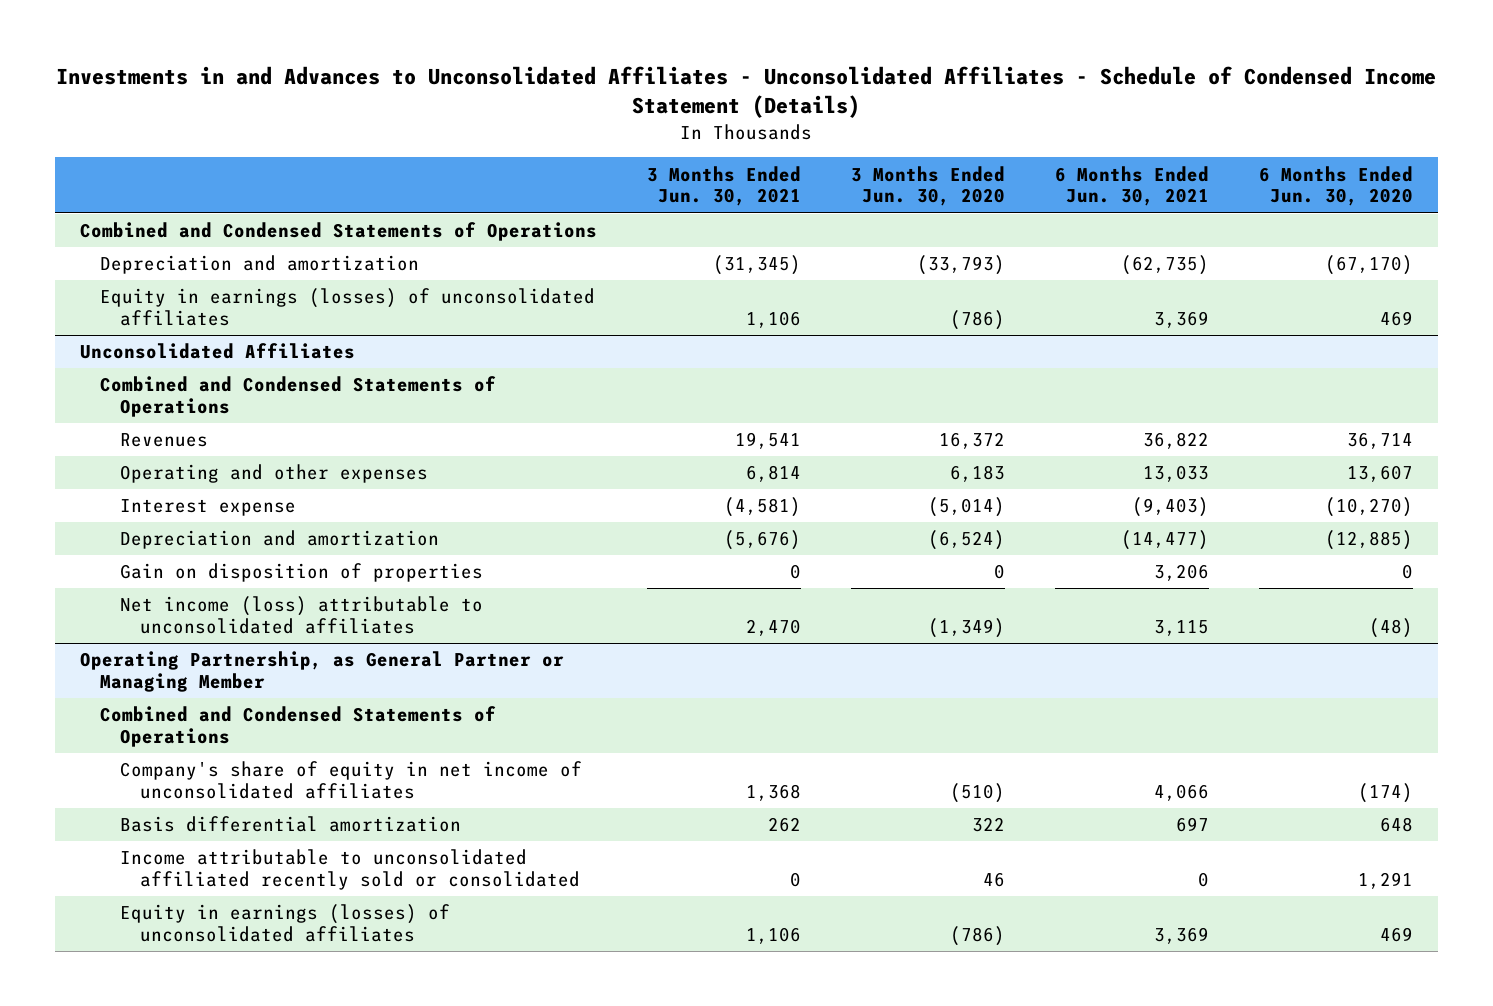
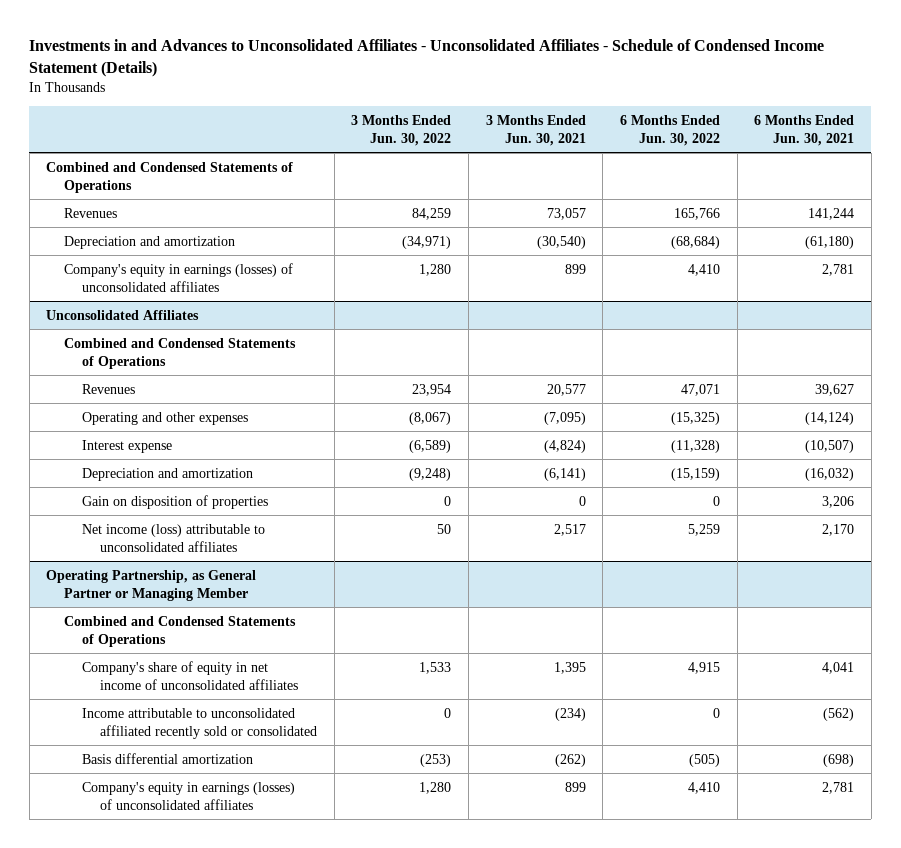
- | 3 Months Ended Jun. 30, 2021 | 3 Months Ended Jun. 30, 2020 | 6 Months Ended Jun. 30, 2021 | 6 Months Ended Jun. 30, 2020
+ | 3 Months Ended Jun. 30, 2022 | 3 Months Ended Jun. 30, 2021 | 6 Months Ended Jun. 30, 2022 | 6 Months Ended Jun. 30, 2021
- Depreciation and amortization | (31,345) | (33,793) | (62,735) | (67,170)
- Equity in earnings (losses) of unconsolidated affiliates | 1,106 | (786) | 3,369 | 469
+ Revenues | 84,259 | 73,057 | 165,766 | 141,244
+ Depreciation and amortization | (34,971) | (30,540) | (68,684) | (61,180)
+ Company's equity in earnings (losses) of unconsolidated affiliates | 1,280 | 899 | 4,410 | 2,781
@ Unconsolidated Affiliates
- Revenues | 19,541 | 16,372 | 36,822 | 36,714
- Operating and other expenses | 6,814 | 6,183 | 13,033 | 13,607
- Interest expense | (4,581) | (5,014) | (9,403) | (10,270)
- Depreciation and amortization | (5,676) | (6,524) | (14,477) | (12,885)
+ Revenues | 23,954 | 20,577 | 47,071 | 39,627
+ Operating and other expenses | (8,067) | (7,095) | (15,325) | (14,124)
+ Interest expense | (6,589) | (4,824) | (11,328) | (10,507)
+ Depreciation and amortization | (9,248) | (6,141) | (15,159) | (16,032)
- Net income (loss) attributable to unconsolidated affiliates | 2,470 | (1,349) | 3,115 | (48)
+ Net income (loss) attributable to unconsolidated affiliates | 50 | 2,517 | 5,259 | 2,170
@ Operating Partnership, as General Partner or Managing Member
- Company's share of equity in net income of unconsolidated affiliates | 1,368 | (510) | 4,066 | (174)
- Basis differential amortization | 262 | 322 | 697 | 648
- Income attributable to unconsolidated affiliated recently sold or consolidated | 0 | 46 | 0 | 1,291
- Equity in earnings (losses) of unconsolidated affiliates | 1,106 | (786) | 3,369 | 469
+ Company's share of equity in net income of unconsolidated affiliates | 1,533 | 1,395 | 4,915 | 4,041
+ Income attributable to unconsolidated affiliated recently sold or consolidated | 0 | (234) | 0 | (562)
+ Basis differential amortization | (253) | (262) | (505) | (698)
+ Company's equity in earnings (losses) of unconsolidated affiliates | 1,280 | 899 | 4,410 | 2,781

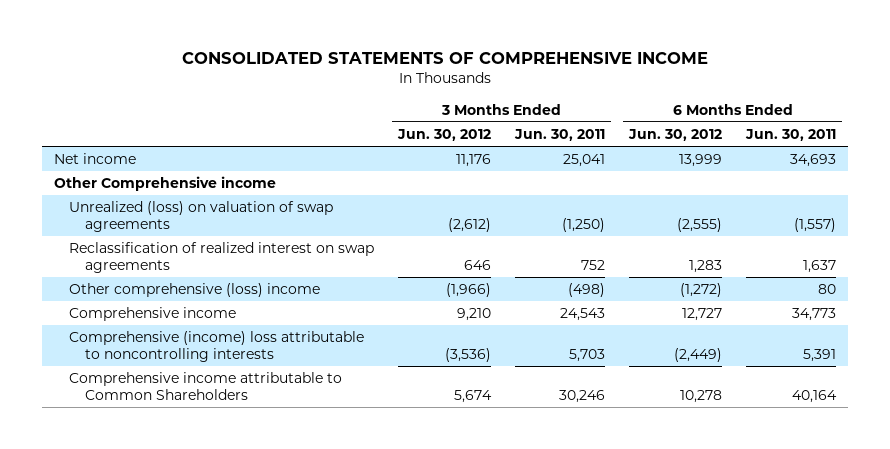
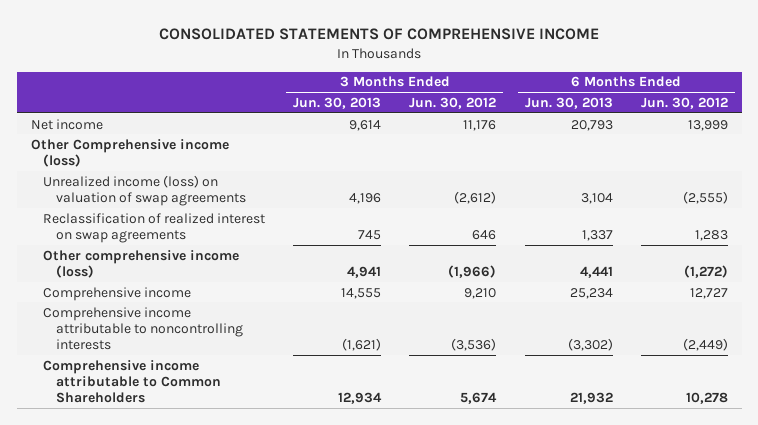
- | 3 Months Ended Jun. 30, 2012 | 3 Months Ended Jun. 30, 2011 | 6 Months Ended Jun. 30, 2012 | 6 Months Ended Jun. 30, 2011
+ | 3 Months Ended Jun. 30, 2013 | 3 Months Ended Jun. 30, 2012 | 6 Months Ended Jun. 30, 2013 | 6 Months Ended Jun. 30, 2012
- Other Comprehensive income
- Unrealized (loss) on valuation of swap agreements | (2,612) | (1,250) | (2,555) | (1,557)
+ Other Comprehensive income (loss)
+ Unrealized income (loss) on valuation of swap agreements | 4,196 | (2,612) | 3,104 | (2,555)
- Other comprehensive (loss) income | (1,966) | (498) | (1,272) | 80
+ Other comprehensive income (loss) | 4,941 | (1,966) | 4,441 | (1,272)
- Comprehensive (income) loss attributable to noncontrolling interests | (3,536) | 5,703 | (2,449) | 5,391
+ Comprehensive income attributable to noncontrolling interests | (1,621) | (3,536) | (3,302) | (2,449)

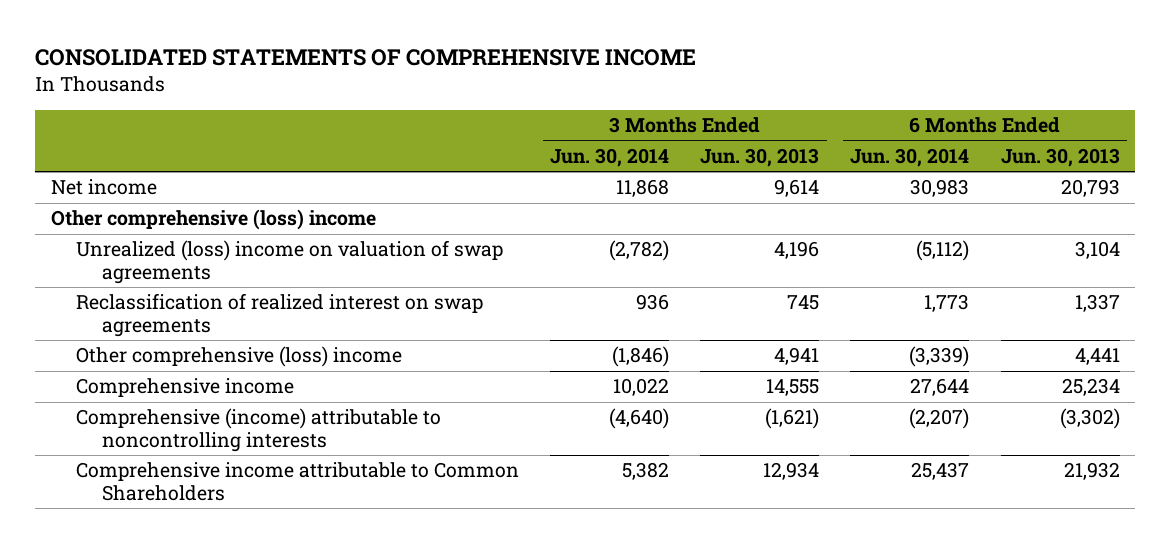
- | 3 Months Ended Jun. 30, 2013 | 3 Months Ended Jun. 30, 2012 | 6 Months Ended Jun. 30, 2013 | 6 Months Ended Jun. 30, 2012
+ | 3 Months Ended Jun. 30, 2014 | 3 Months Ended Jun. 30, 2013 | 6 Months Ended Jun. 30, 2014 | 6 Months Ended Jun. 30, 2013
- Other Comprehensive income (loss)
- Unrealized income (loss) on valuation of swap agreements | 4,196 | (2,612) | 3,104 | (2,555)
+ Other comprehensive (loss) income
+ Unrealized (loss) income on valuation of swap agreements | (2,782) | 4,196 | (5,112) | 3,104
- Other comprehensive income (loss) | 4,941 | (1,966) | 4,441 | (1,272)
+ Other comprehensive (loss) income | (1,846) | 4,941 | (3,339) | 4,441
- Comprehensive income attributable to noncontrolling interests | (1,621) | (3,536) | (3,302) | (2,449)
+ Comprehensive (income) attributable to noncontrolling interests | (4,640) | (1,621) | (2,207) | (3,302)

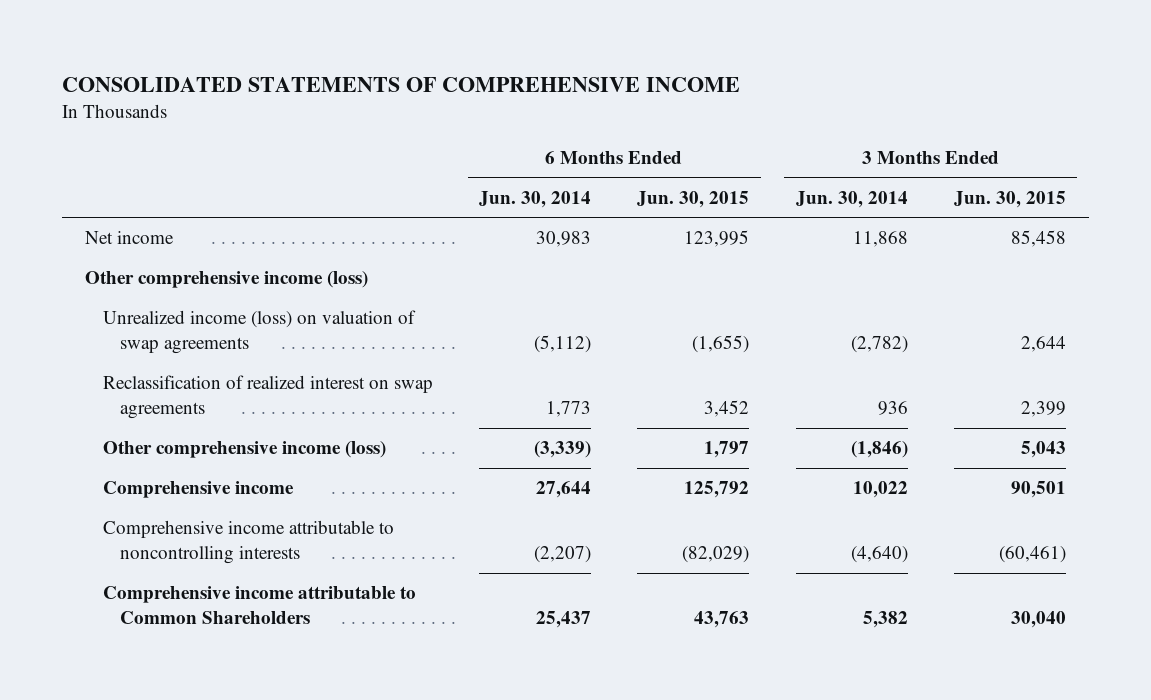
- | 3 Months Ended Jun. 30, 2014 | 3 Months Ended Jun. 30, 2013 | 6 Months Ended Jun. 30, 2014 | 6 Months Ended Jun. 30, 2013
+ | 6 Months Ended Jun. 30, 2014 | 6 Months Ended Jun. 30, 2015 | 3 Months Ended Jun. 30, 2014 | 3 Months Ended Jun. 30, 2015
- Other comprehensive (loss) income
- Unrealized (loss) income on valuation of swap agreements | (2,782) | 4,196 | (5,112) | 3,104
+ Other comprehensive income (loss)
+ Unrealized income (loss) on valuation of swap agreements | (5,112) | (1,655) | (2,782) | 2,644
- Other comprehensive (loss) income | (1,846) | 4,941 | (3,339) | 4,441
+ Other comprehensive income (loss) | (3,339) | 1,797 | (1,846) | 5,043
- Comprehensive (income) attributable to noncontrolling interests | (4,640) | (1,621) | (2,207) | (3,302)
+ Comprehensive income attributable to noncontrolling interests | (2,207) | (82,029) | (4,640) | (60,461)

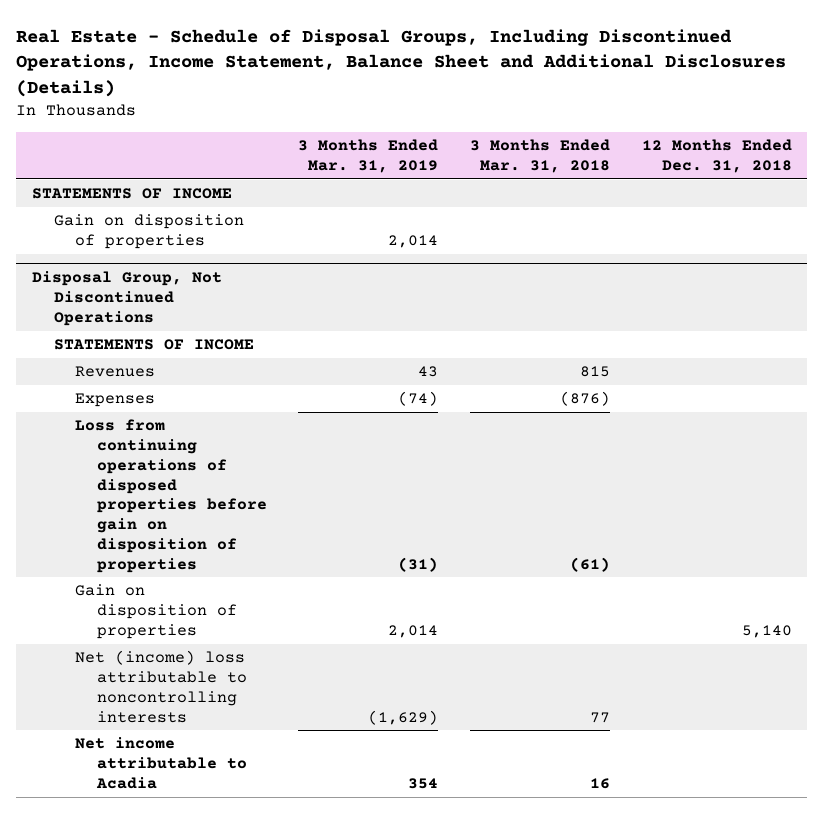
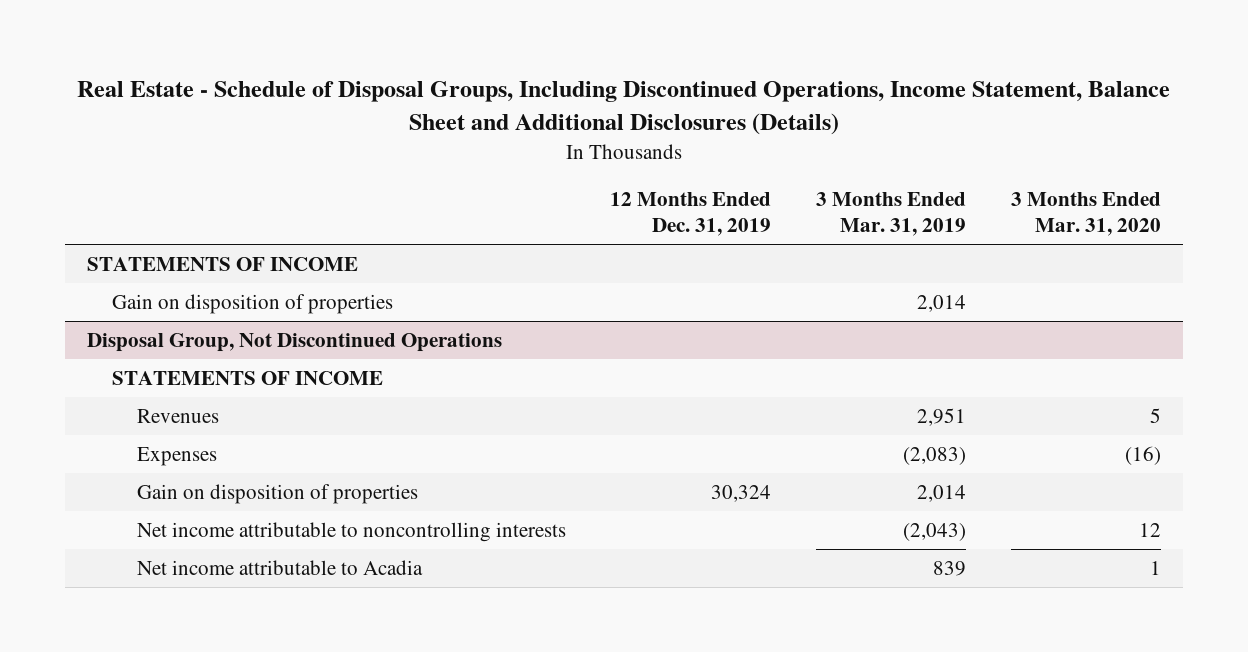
- | 3 Months Ended Mar. 31, 2019 | 3 Months Ended Mar. 31, 2018 | 12 Months Ended Dec. 31, 2018
+ | 12 Months Ended Dec. 31, 2019 | 3 Months Ended Mar. 31, 2019 | 3 Months Ended Mar. 31, 2020
@ Disposal Group, Not Discontinued Operations
- Revenues | 43 | 815 |
- Expenses | (74) | (876) |
- Loss from continuing operations of disposed properties before gain on disposition of properties | (31) | (61) |
+ Revenues | | 2,951 | 5
+ Expenses | | (2,083) | (16)
- Net (income) loss attributable to noncontrolling interests | (1,629) | 77 |
- Net income attributable to Acadia | 354 | 16 |
+ Net income attributable to noncontrolling interests | | (2,043) | 12
+ Net income attributable to Acadia | | 839 | 1

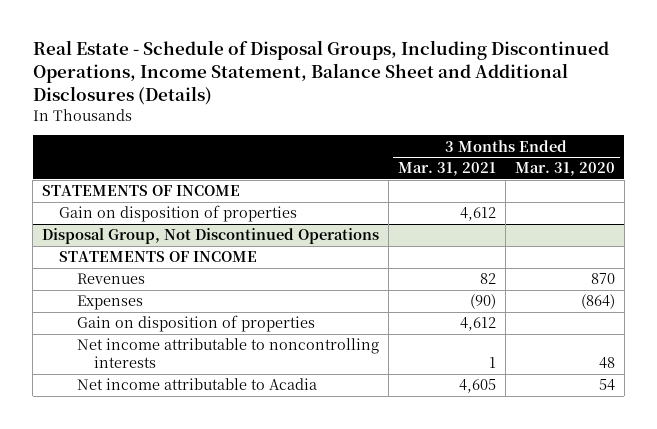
- | 12 Months Ended Dec. 31, 2019 | 3 Months Ended Mar. 31, 2019 | 3 Months Ended Mar. 31, 2020
+ | 3 Months Ended Mar. 31, 2021 | 3 Months Ended Mar. 31, 2020
@ Disposal Group, Not Discontinued Operations
- Revenues | | 2,951 | 5
- Expenses | | (2,083) | (16)
+ Revenues | 82 | 870
+ Expenses | (90) | (864)
- Net income attributable to noncontrolling interests | | (2,043) | 12
- Net income attributable to Acadia | | 839 | 1
+ Net income attributable to noncontrolling interests | 1 | 48
+ Net income attributable to Acadia | 4,605 | 54

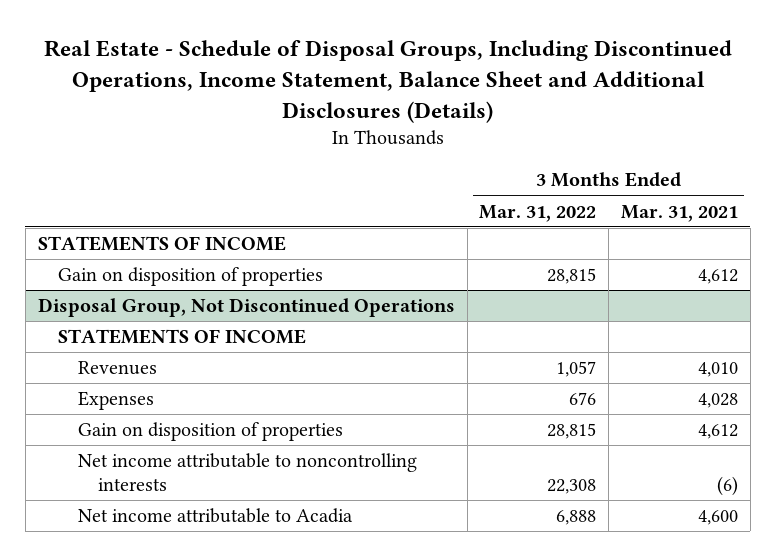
- | 3 Months Ended Mar. 31, 2021 | 3 Months Ended Mar. 31, 2020
+ | 3 Months Ended Mar. 31, 2022 | 3 Months Ended Mar. 31, 2021
@ Disposal Group, Not Discontinued Operations
- Revenues | 82 | 870
- Expenses | (90) | (864)
+ Revenues | 1,057 | 4,010
+ Expenses | 676 | 4,028
- Net income attributable to noncontrolling interests | 1 | 48
- Net income attributable to Acadia | 4,605 | 54
+ Net income attributable to noncontrolling interests | 22,308 | (6)
+ Net income attributable to Acadia | 6,888 | 4,600

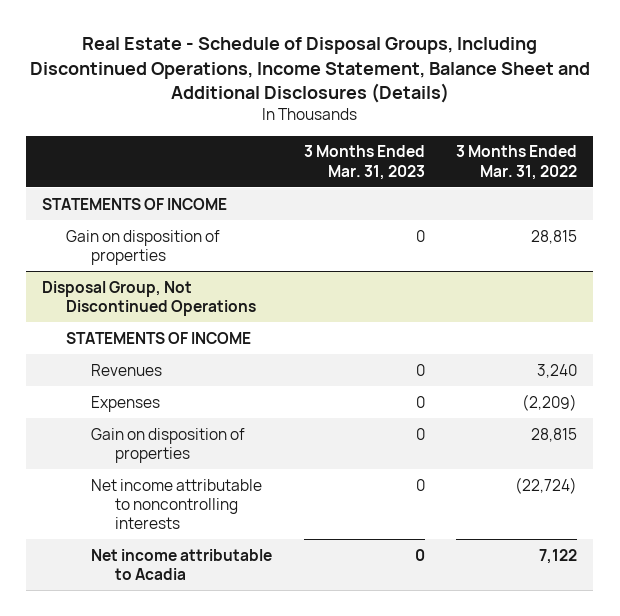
- | 3 Months Ended Mar. 31, 2022 | 3 Months Ended Mar. 31, 2021
+ | 3 Months Ended Mar. 31, 2023 | 3 Months Ended Mar. 31, 2022
@ Disposal Group, Not Discontinued Operations
- Revenues | 1,057 | 4,010
- Expenses | 676 | 4,028
+ Revenues | 0 | 3,240
+ Expenses | 0 | (2,209)
- Net income attributable to noncontrolling interests | 22,308 | (6)
- Net income attributable to Acadia | 6,888 | 4,600
+ Net income attributable to noncontrolling interests | 0 | (22,724)
+ Net income attributable to Acadia | 0 | 7,122

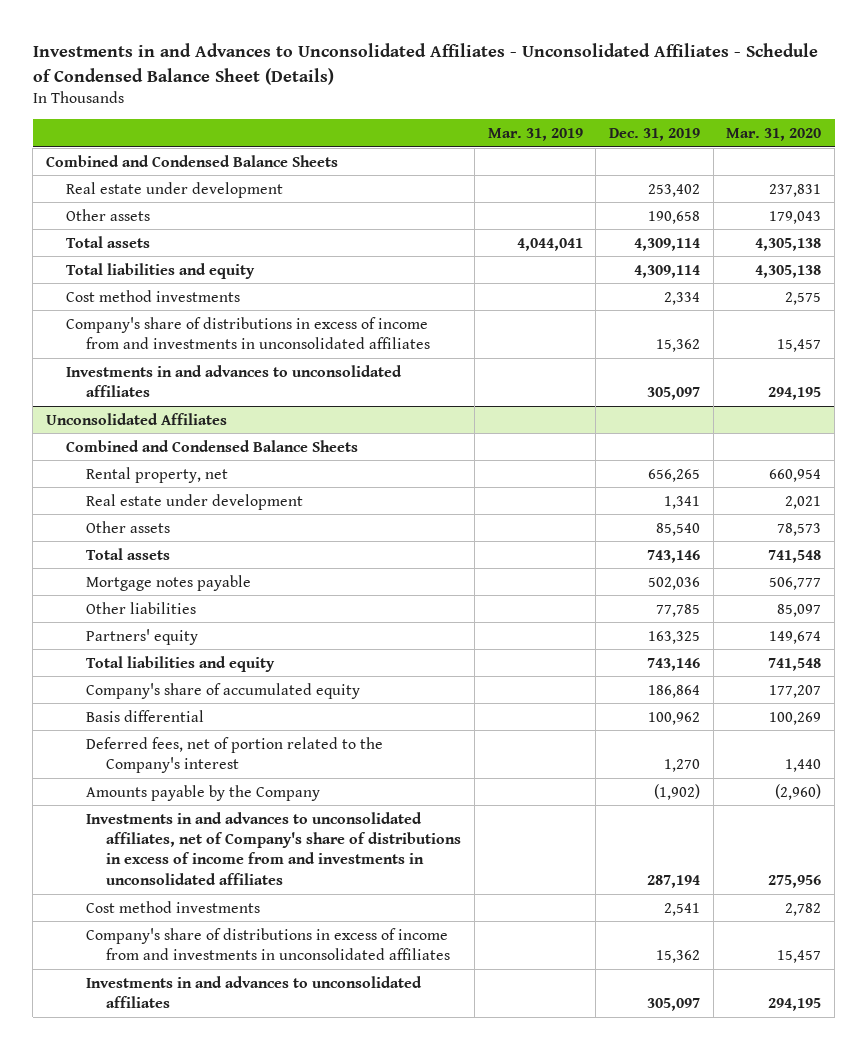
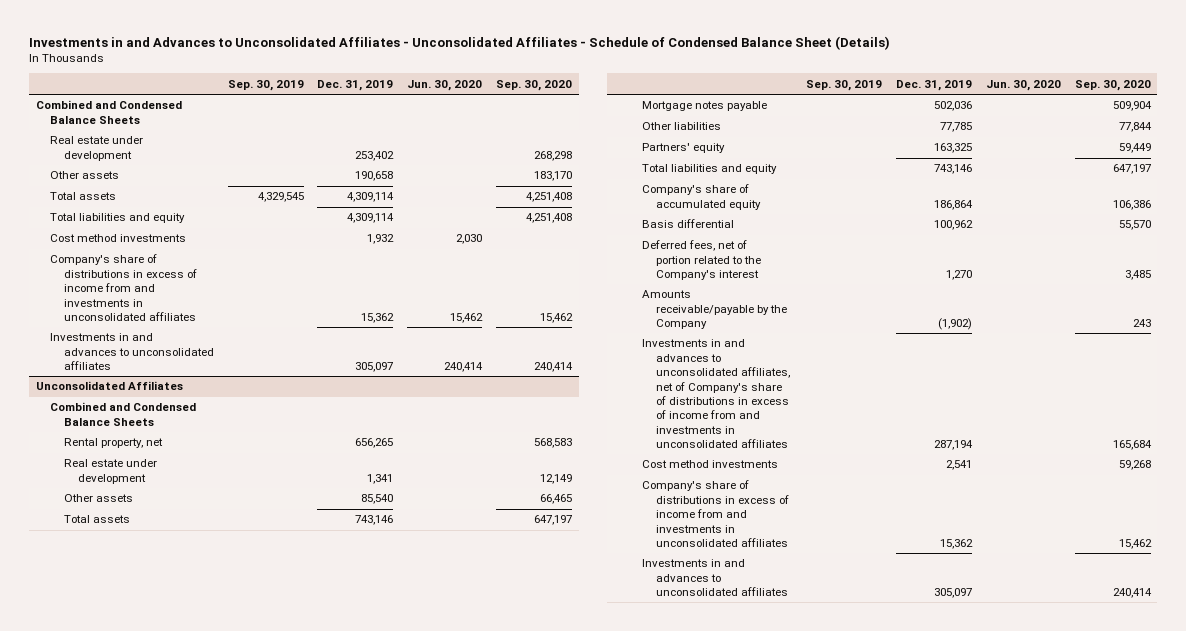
- | Mar. 31, 2019 | Dec. 31, 2019 | Mar. 31, 2020
+ | Sep. 30, 2019 | Dec. 31, 2019 | Jun. 30, 2020 | Sep. 30, 2020
- Cost method investments | | 2,334 | 2,575
+ Cost method investments | | 1,932 | 2,030 |
@ Unconsolidated Affiliates
- Amounts payable by the Company | | (1,902) | (2,960)
+ Amounts receivable/payable by the Company | | (1,902) | | 243

